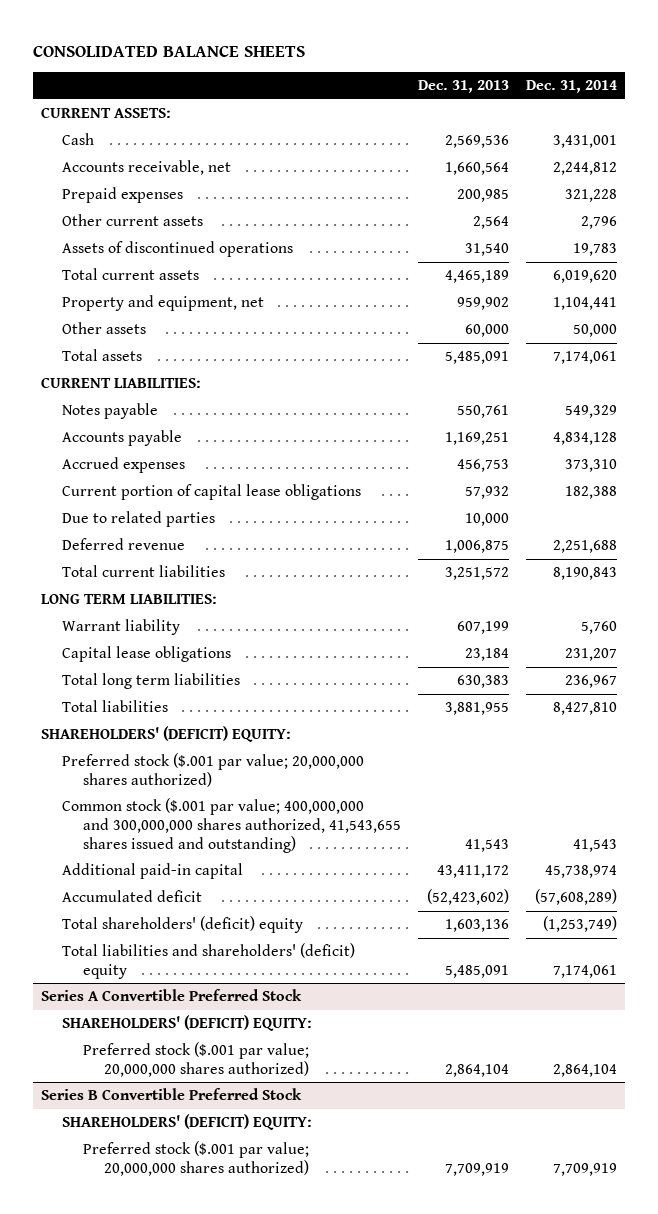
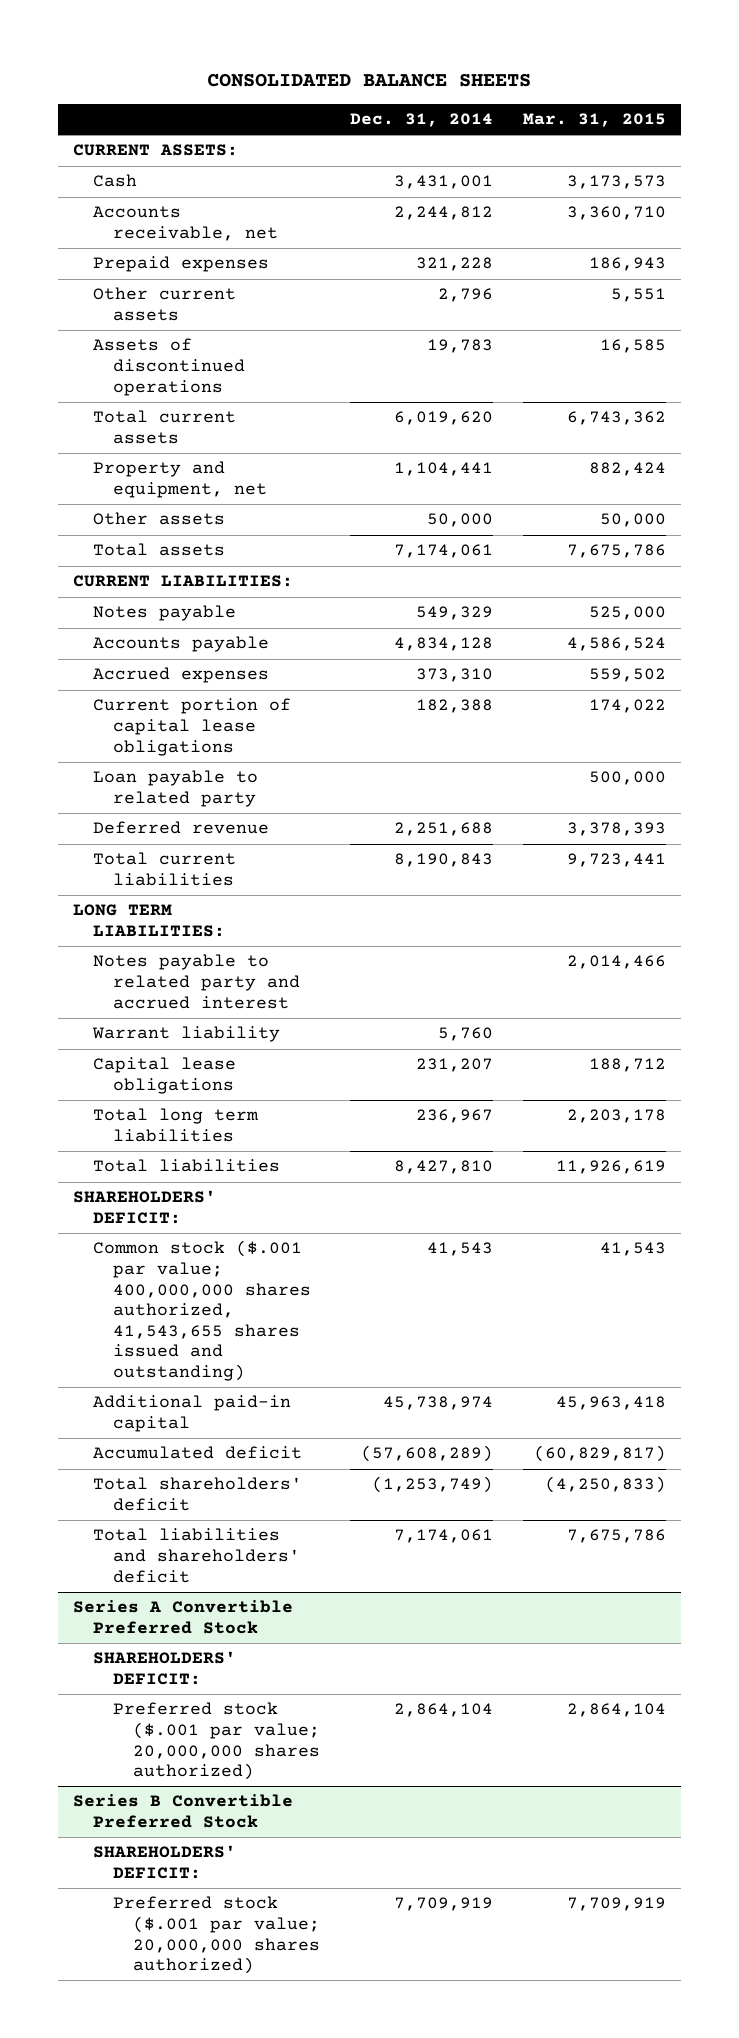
- | Dec. 31, 2013 | Dec. 31, 2014
+ | Dec. 31, 2014 | Mar. 31, 2015
- Due to related parties | 10,000 |
+ Loan payable to related party | | 500,000
+ Notes payable to related party and accrued interest | | 2,014,466
- SHAREHOLDERS' (DEFICIT) EQUITY:
- Preferred stock ($.001 par value; 20,000,000 shares authorized)
- Common stock ($.001 par value; 400,000,000 and 300,000,000 shares authorized, 41,543,655 shares issued and outstanding) | 41,543 | 41,543
+ SHAREHOLDERS' DEFICIT:
+ Common stock ($.001 par value; 400,000,000 shares authorized, 41,543,655 shares issued and outstanding) | 41,543 | 41,543
- Total shareholders' (deficit) equity | 1,603,136 | (1,253,749)
- Total liabilities and shareholders' (deficit) equity | 5,485,091 | 7,174,061
+ Total shareholders' deficit | (1,253,749) | (4,250,833)
+ Total liabilities and shareholders' deficit | 7,174,061 | 7,675,786
@ Series A Convertible Preferred Stock
- SHAREHOLDERS' (DEFICIT) EQUITY:
+ SHAREHOLDERS' DEFICIT:
@ Series B Convertible Preferred Stock
- SHAREHOLDERS' (DEFICIT) EQUITY:
+ SHAREHOLDERS' DEFICIT:

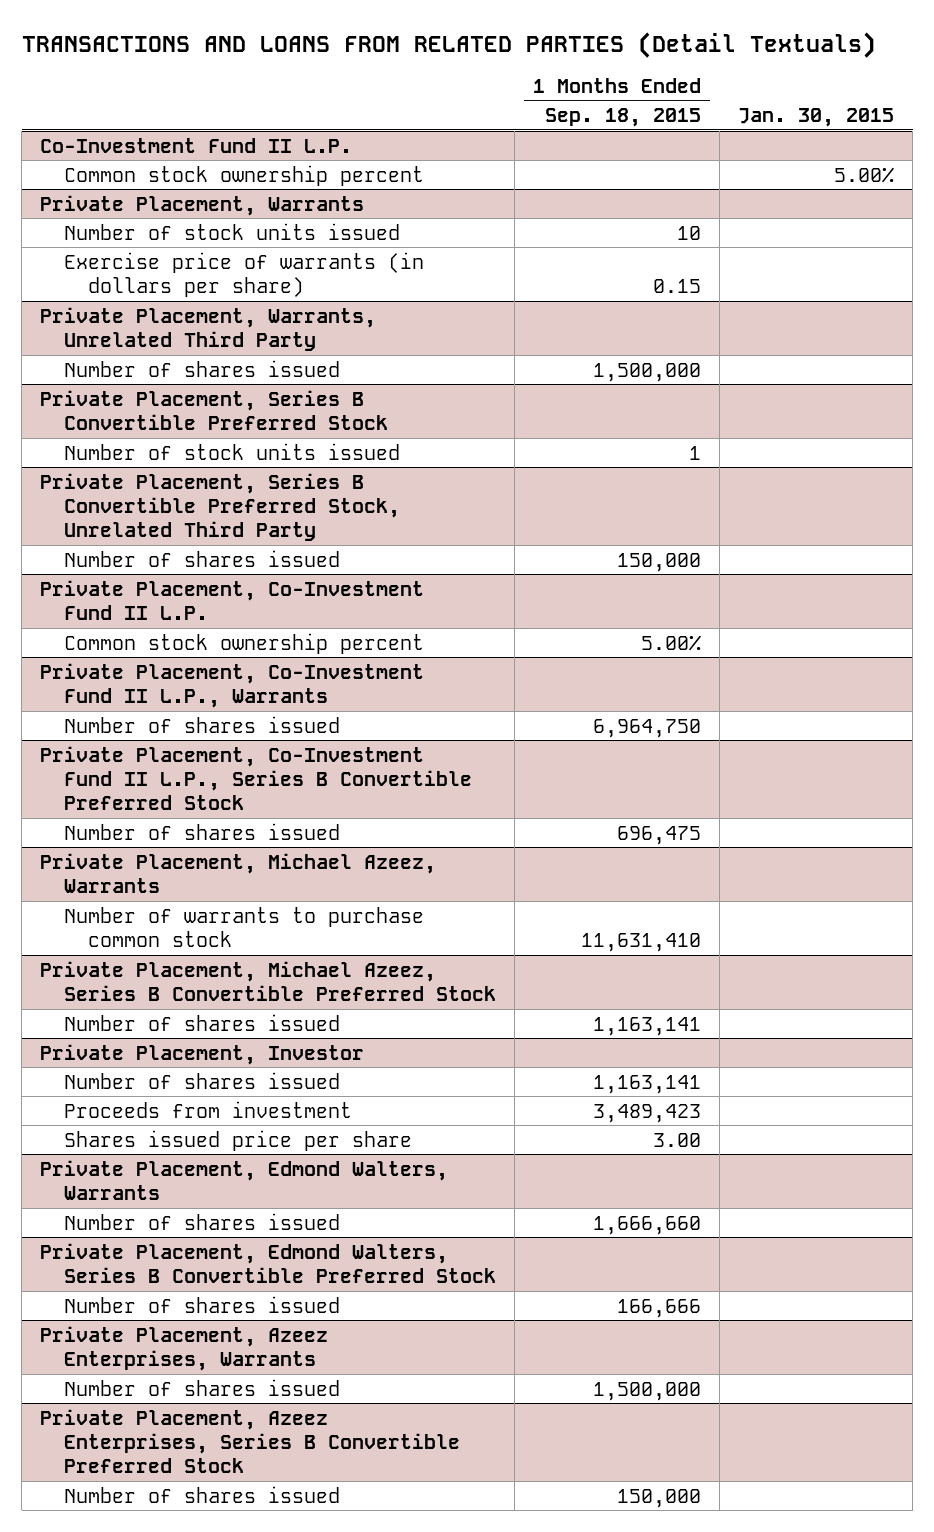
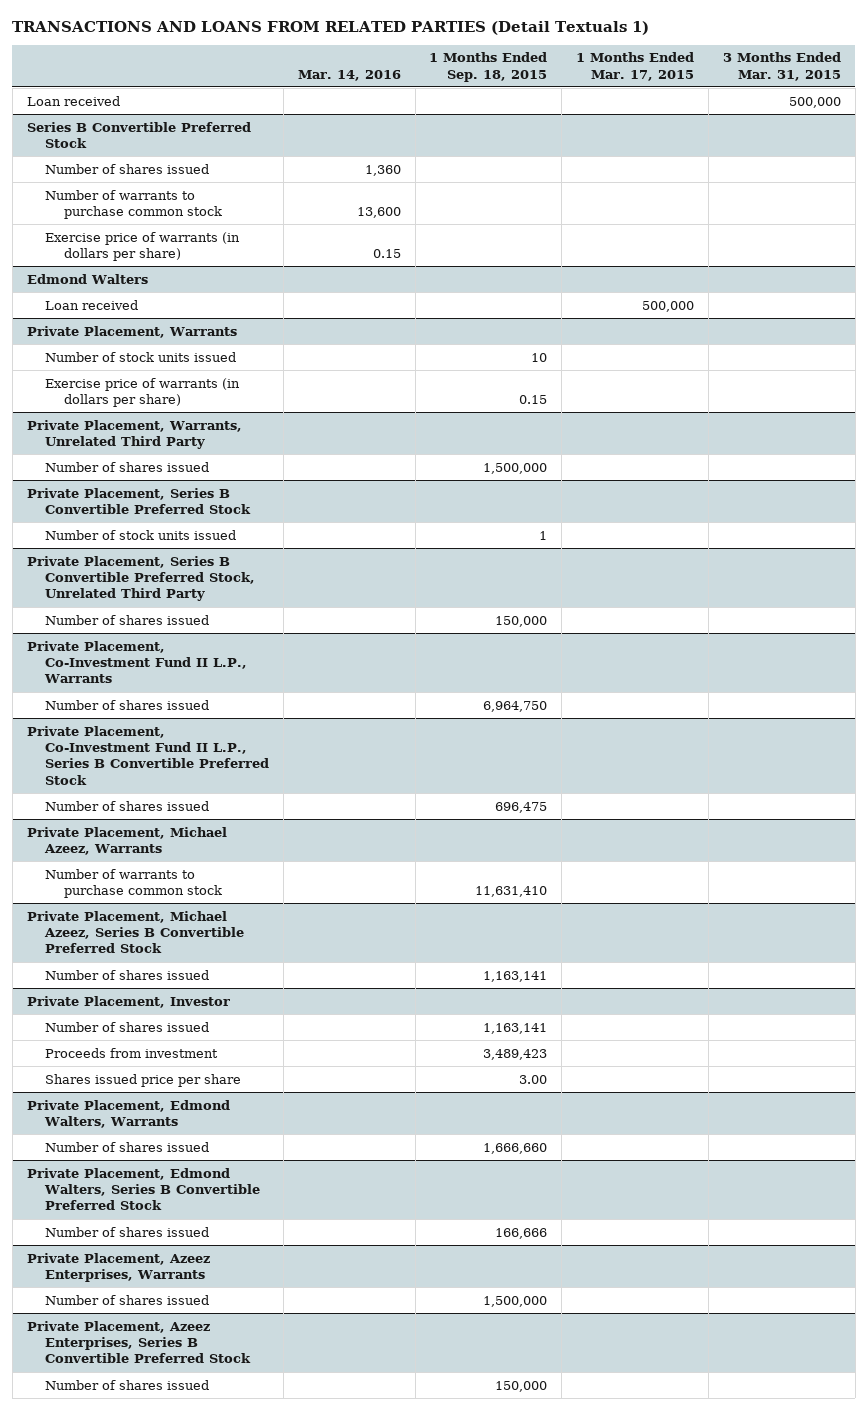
- TRANSACTIONS AND LOANS FROM RELATED PARTIES (Detail Textuals)
+ TRANSACTIONS AND LOANS FROM RELATED PARTIES (Detail Textuals 1)
- | 1 Months Ended Sep. 18, 2015 | Jan. 30, 2015
+ | Mar. 14, 2016 | 1 Months Ended Sep. 18, 2015 | 1 Months Ended Mar. 17, 2015 | 3 Months Ended Mar. 31, 2015
- Co-Investment Fund II L.P.
- Common stock ownership percent | | 5.00%
+ Loan received | | | | 500,000
+ Series B Convertible Preferred Stock
+ Number of shares issued | 1,360 | | |
+ Number of warrants to purchase common stock | 13,600 | | |
+ Exercise price of warrants (in dollars per share) | 0.15 | | |
+ Edmond Walters
+ Loan received | | | 500,000 |
- Private Placement, Co-Investment Fund II L.P.
- Common stock ownership percent | 5.00% |

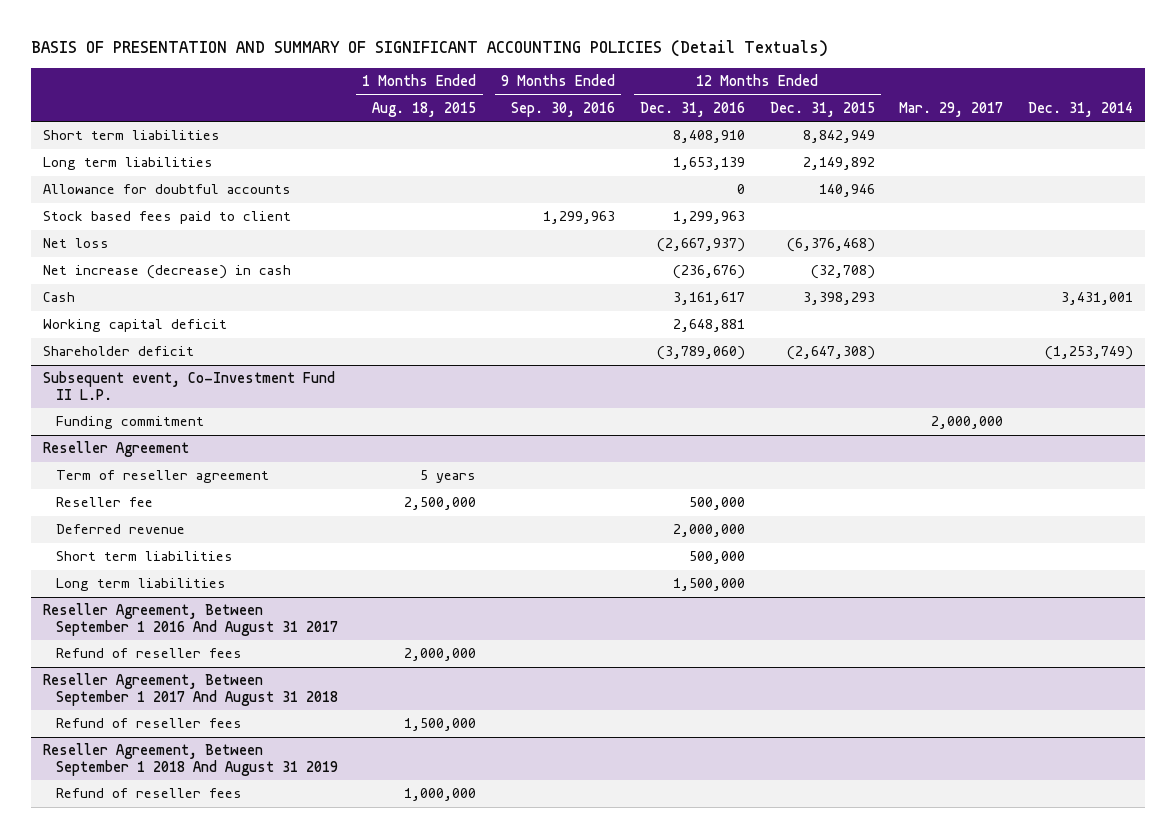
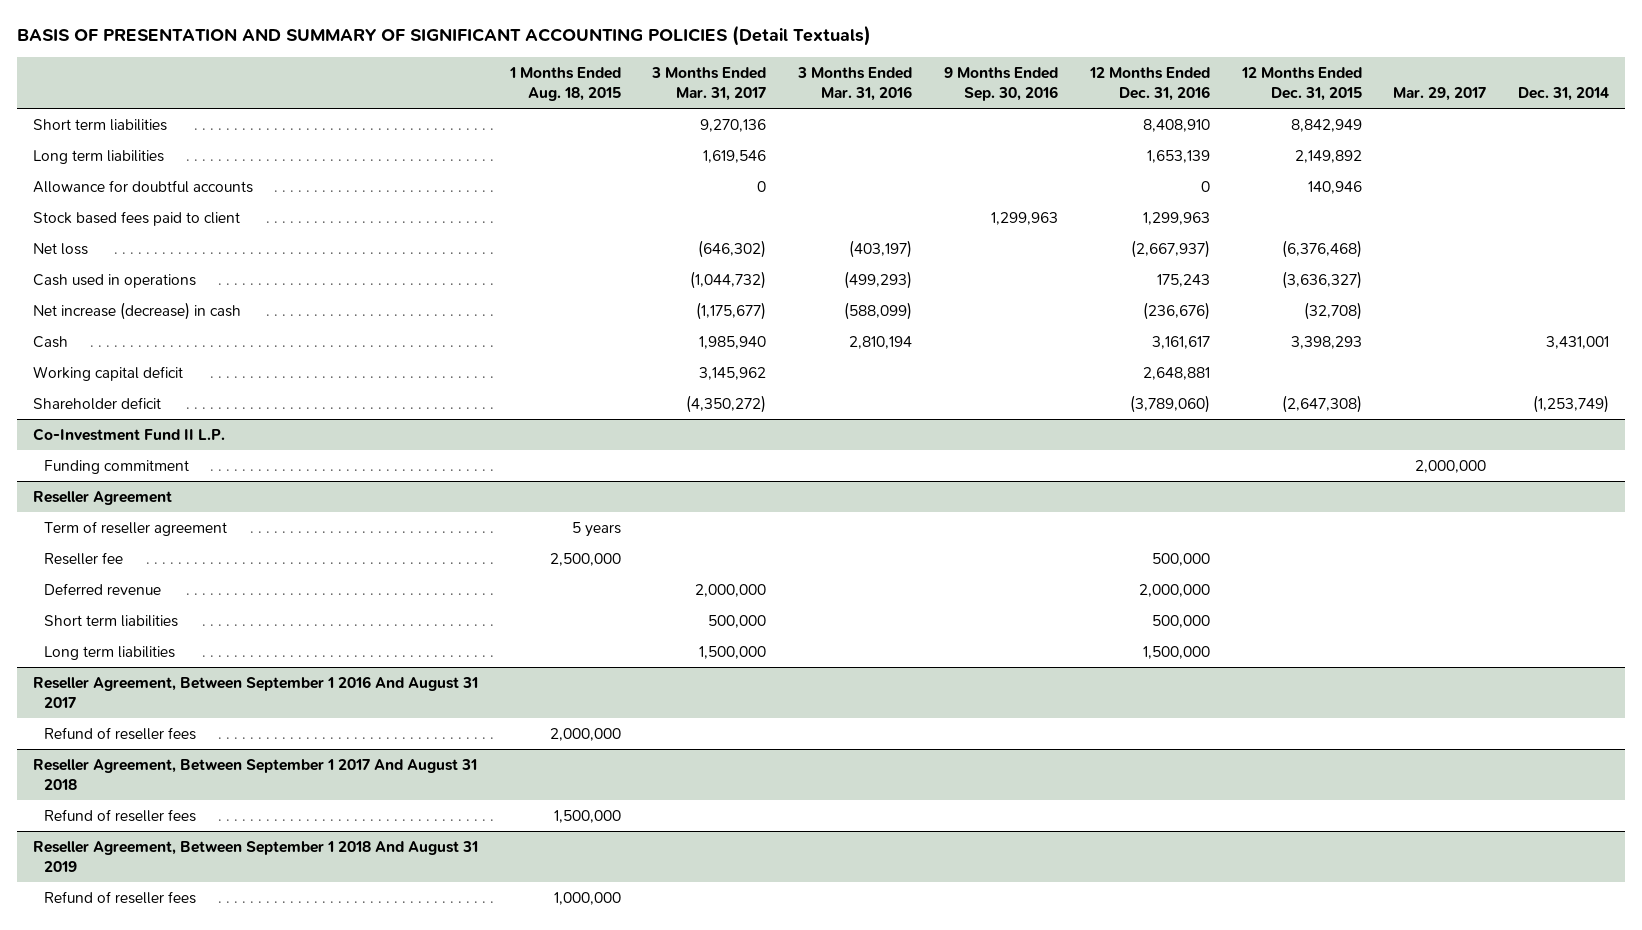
- | 1 Months Ended Aug. 18, 2015 | 9 Months Ended Sep. 30, 2016 | 12 Months Ended Dec. 31, 2016 | 12 Months Ended Dec. 31, 2015 | Mar. 29, 2017 | Dec. 31, 2014
+ | 1 Months Ended Aug. 18, 2015 | 3 Months Ended Mar. 31, 2017 | 3 Months Ended Mar. 31, 2016 | 9 Months Ended Sep. 30, 2016 | 12 Months Ended Dec. 31, 2016 | 12 Months Ended Dec. 31, 2015 | Mar. 29, 2017 | Dec. 31, 2014
+ Cash used in operations | | (1,044,732) | (499,293) | | 175,243 | (3,636,327) | |
- Subsequent event, Co-Investment Fund II L.P.
+ Co-Investment Fund II L.P.

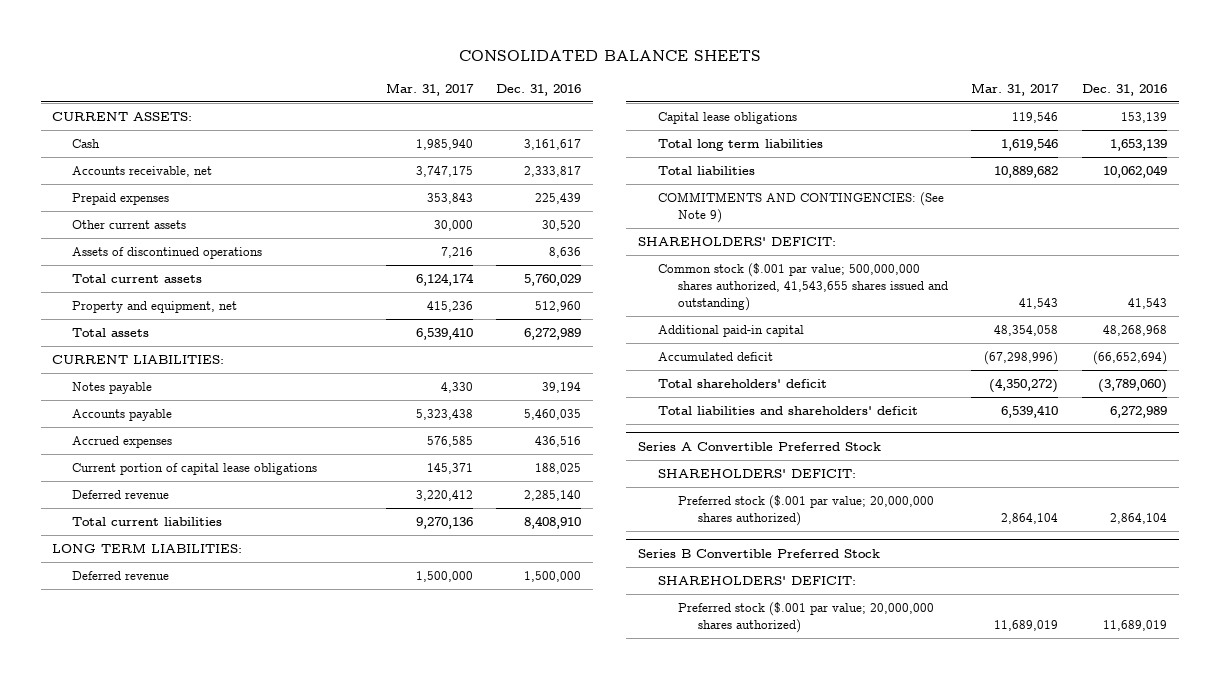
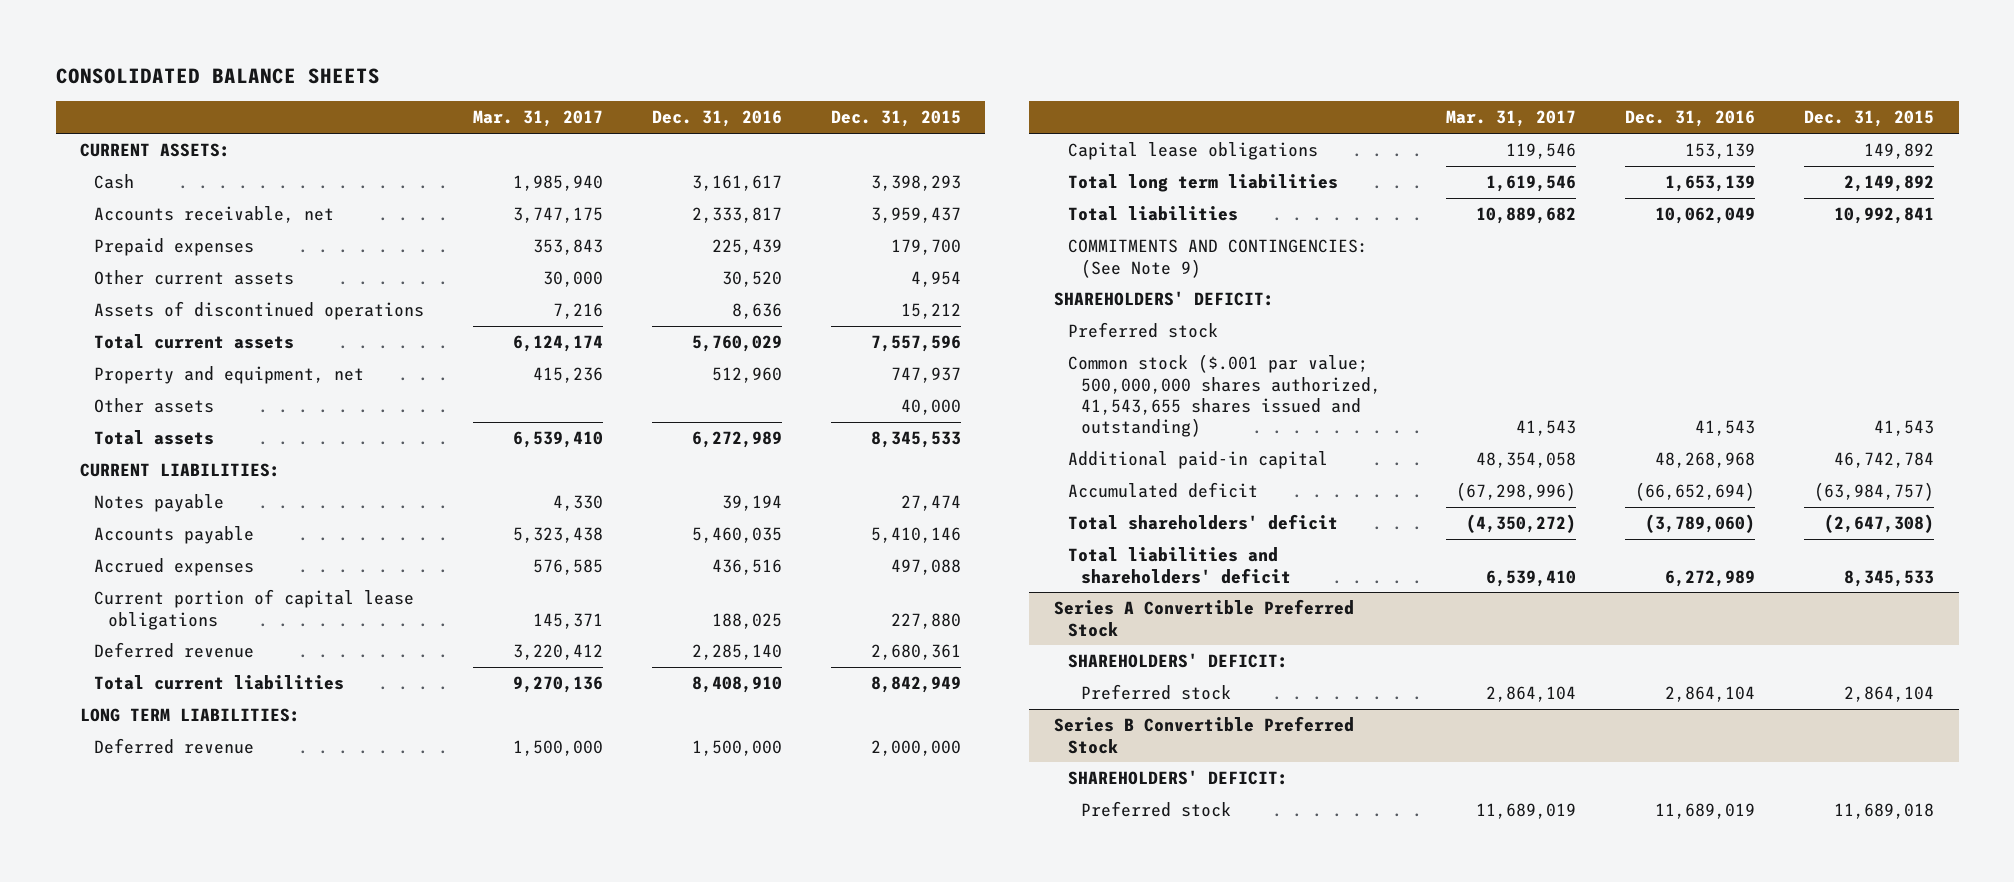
- | Mar. 31, 2017 | Dec. 31, 2016
+ | Mar. 31, 2017 | Dec. 31, 2016 | Dec. 31, 2015
+ Other assets | | | 40,000
+ Preferred stock
@ Series A Convertible Preferred Stock
- Preferred stock ($.001 par value; 20,000,000 shares authorized) | 2,864,104 | 2,864,104
+ Preferred stock | 2,864,104 | 2,864,104 | 2,864,104
@ Series B Convertible Preferred Stock
- Preferred stock ($.001 par value; 20,000,000 shares authorized) | 11,689,019 | 11,689,019
+ Preferred stock | 11,689,019 | 11,689,019 | 11,689,018

